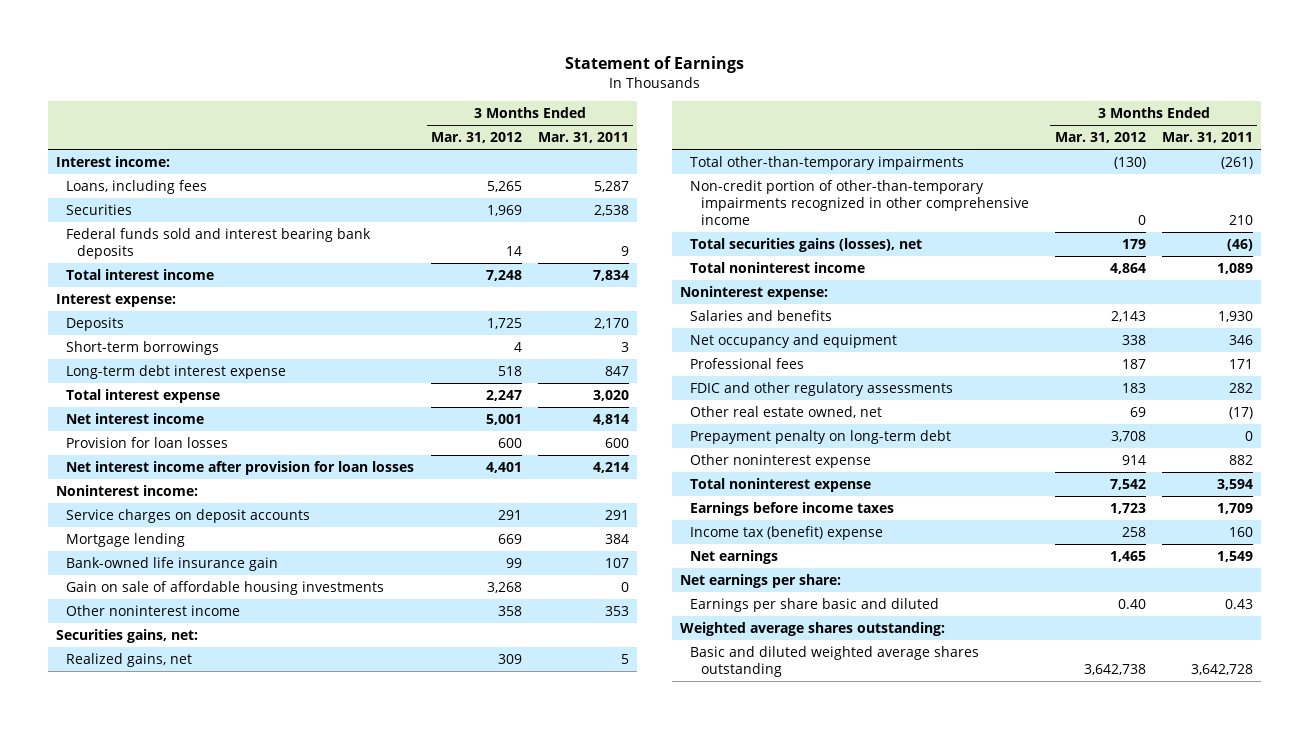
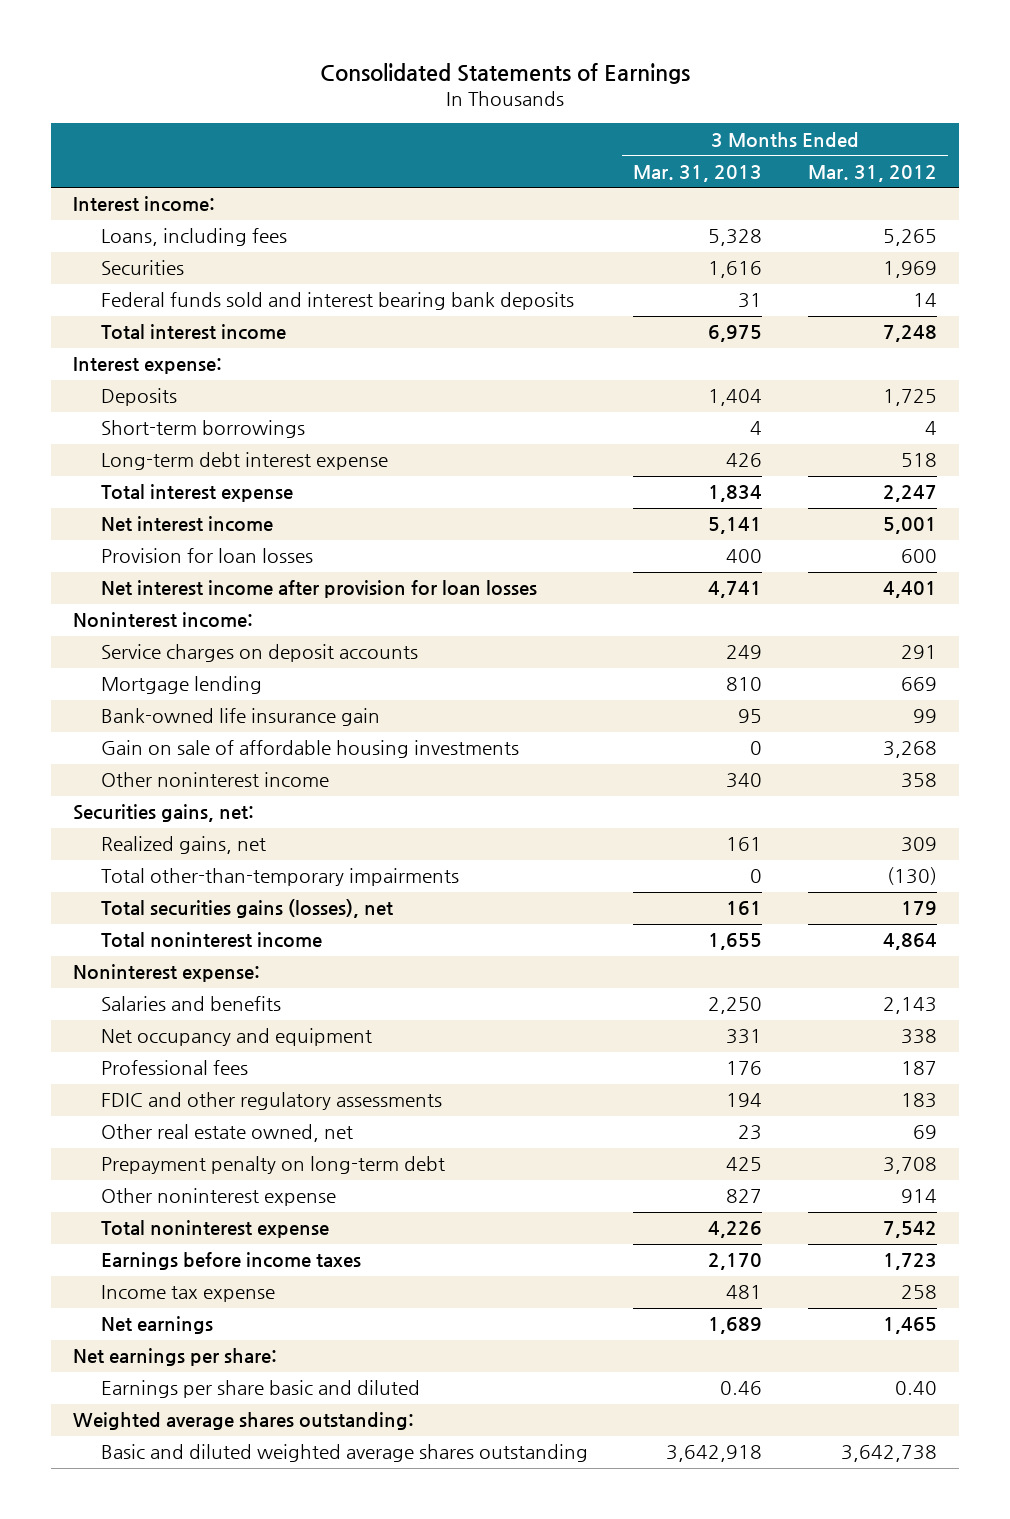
- Statement of Earnings
+ Consolidated Statements of Earnings
- | 3 Months Ended Mar. 31, 2012 | 3 Months Ended Mar. 31, 2011
+ | 3 Months Ended Mar. 31, 2013 | 3 Months Ended Mar. 31, 2012
- Non-credit portion of other-than-temporary impairments recognized in other comprehensive income | 0 | 210
- Income tax (benefit) expense | 258 | 160
+ Income tax expense | 481 | 258

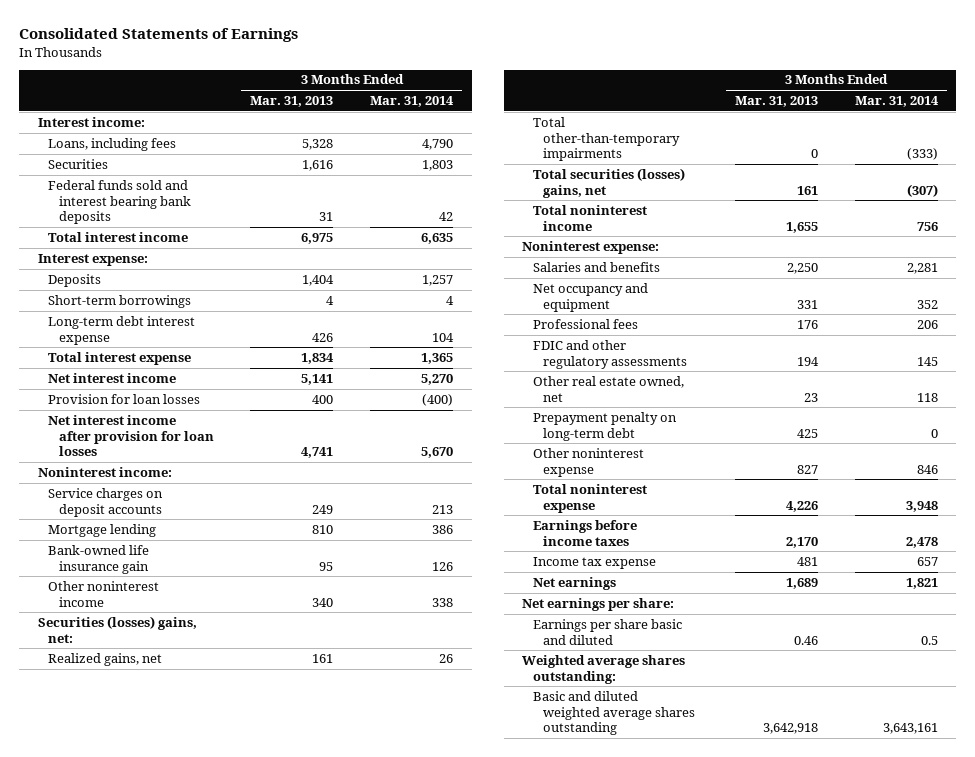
- | 3 Months Ended Mar. 31, 2013 | 3 Months Ended Mar. 31, 2012
+ | 3 Months Ended Mar. 31, 2013 | 3 Months Ended Mar. 31, 2014
- Gain on sale of affordable housing investments | 0 | 3,268
- Securities gains, net:
+ Securities (losses) gains, net:
- Total securities gains (losses), net | 161 | 179
+ Total securities (losses) gains, net | 161 | (307)

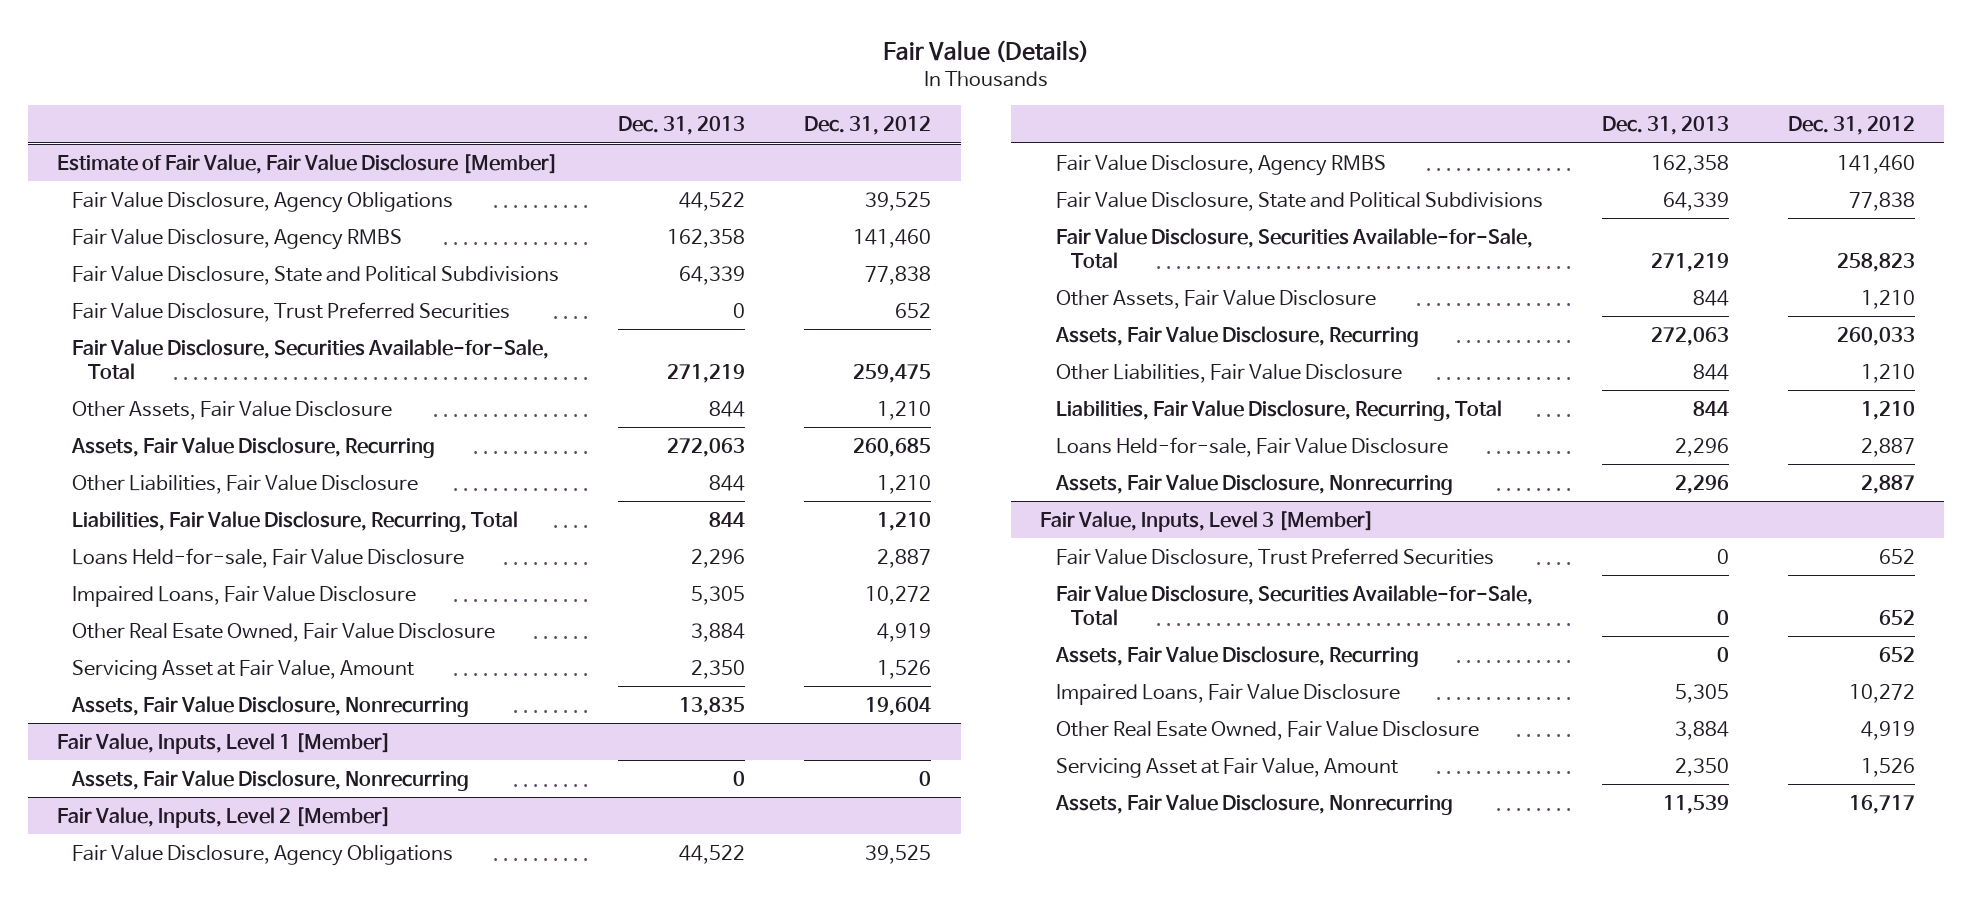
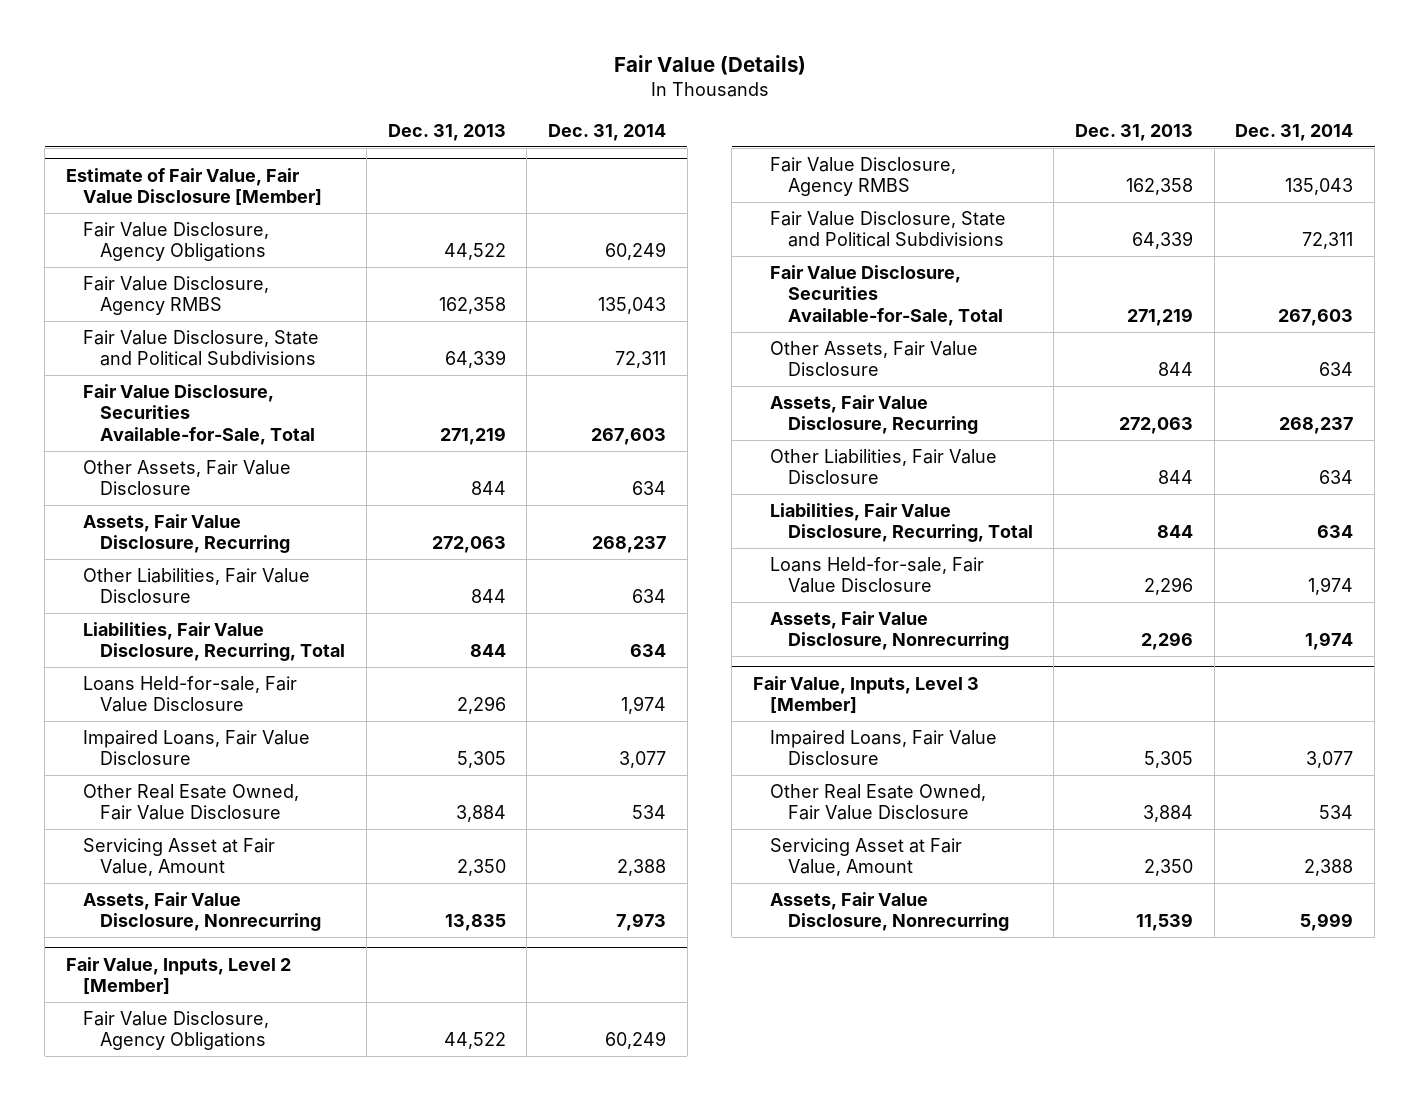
- | Dec. 31, 2013 | Dec. 31, 2012
+ | Dec. 31, 2013 | Dec. 31, 2014
@ Estimate of Fair Value, Fair Value Disclosure [Member]
- Fair Value Disclosure, Trust Preferred Securities | 0 | 652
- Fair Value, Inputs, Level 1 [Member]
- Assets, Fair Value Disclosure, Nonrecurring | 0 | 0
@ Fair Value, Inputs, Level 3 [Member]
- Fair Value Disclosure, Trust Preferred Securities | 0 | 652
- Fair Value Disclosure, Securities Available-for-Sale, Total | 0 | 652
- Assets, Fair Value Disclosure, Recurring | 0 | 652

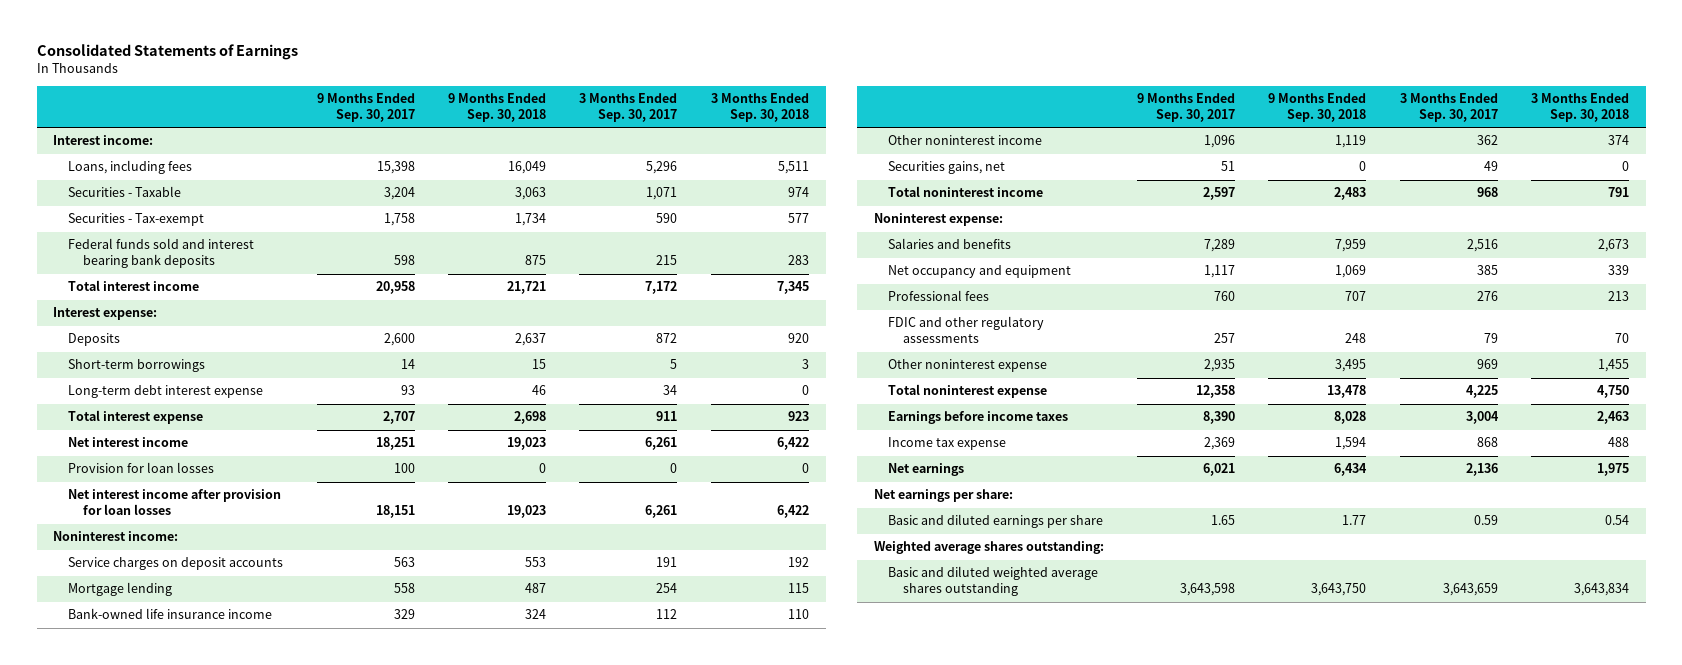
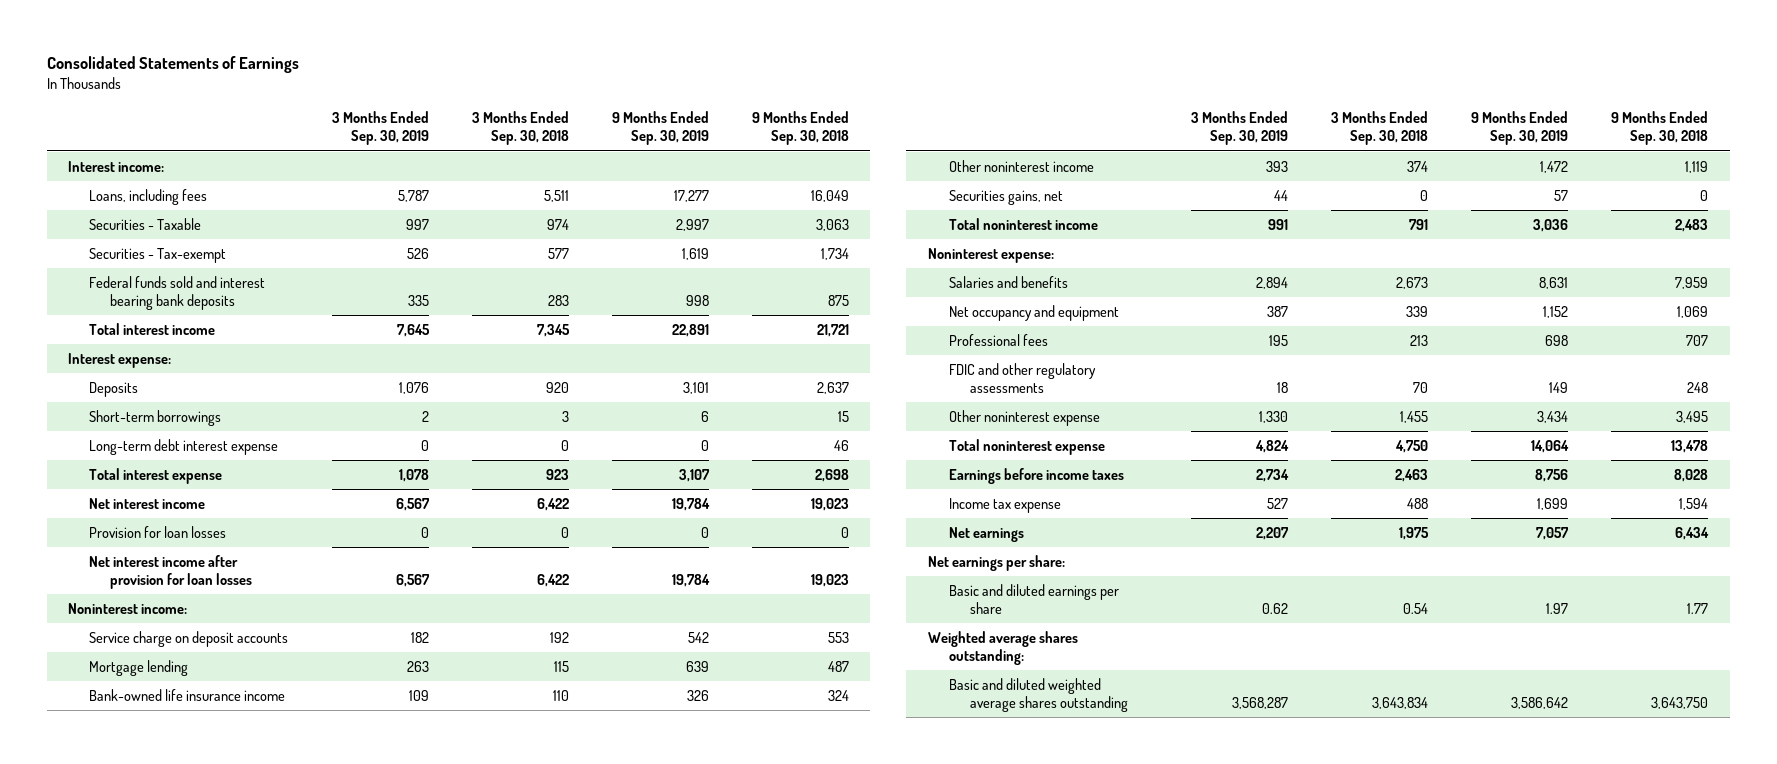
- | 9 Months Ended Sep. 30, 2017 | 9 Months Ended Sep. 30, 2018 | 3 Months Ended Sep. 30, 2017 | 3 Months Ended Sep. 30, 2018
+ | 3 Months Ended Sep. 30, 2019 | 3 Months Ended Sep. 30, 2018 | 9 Months Ended Sep. 30, 2019 | 9 Months Ended Sep. 30, 2018
- Service charges on deposit accounts | 563 | 553 | 191 | 192
+ Service charge on deposit accounts | 182 | 192 | 542 | 553

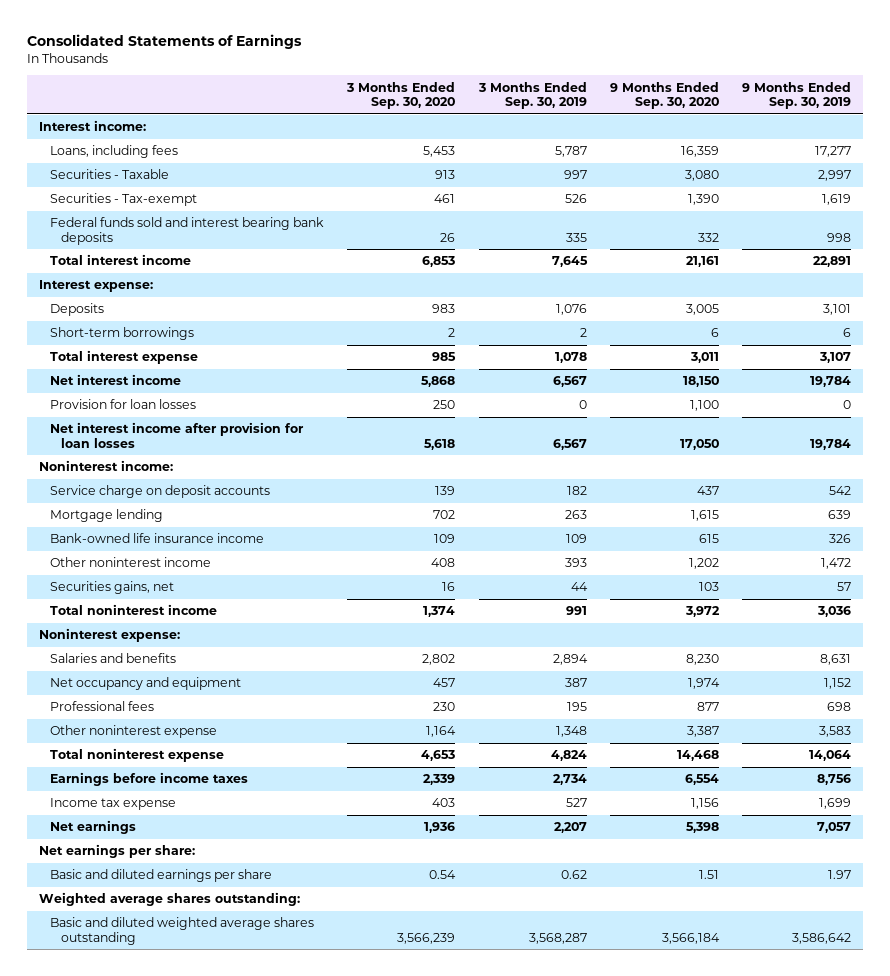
- | 3 Months Ended Sep. 30, 2019 | 3 Months Ended Sep. 30, 2018 | 9 Months Ended Sep. 30, 2019 | 9 Months Ended Sep. 30, 2018
+ | 3 Months Ended Sep. 30, 2020 | 3 Months Ended Sep. 30, 2019 | 9 Months Ended Sep. 30, 2020 | 9 Months Ended Sep. 30, 2019
- Long-term debt interest expense | 0 | 0 | 0 | 46
- FDIC and other regulatory assessments | 18 | 70 | 149 | 248
- Other noninterest expense | 1,330 | 1,455 | 3,434 | 3,495
+ Other noninterest expense | 1,164 | 1,348 | 3,387 | 3,583

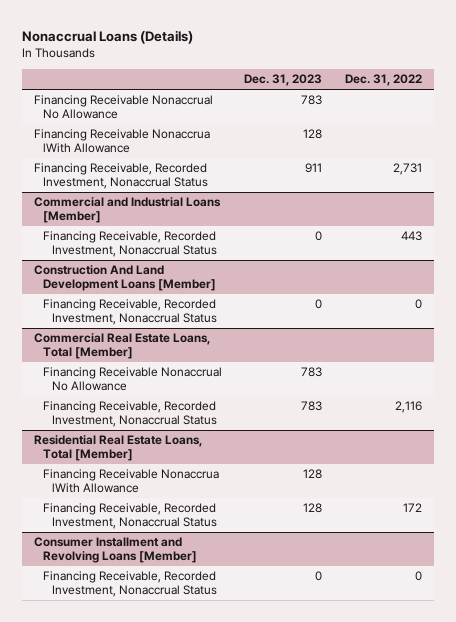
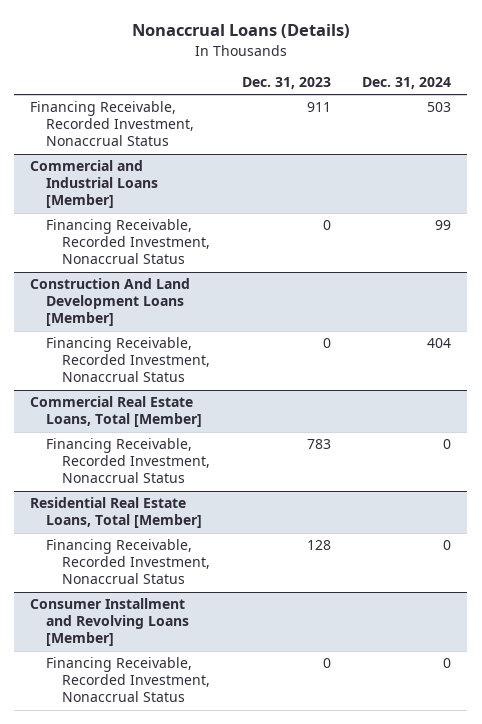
- | Dec. 31, 2023 | Dec. 31, 2022
+ | Dec. 31, 2023 | Dec. 31, 2024
- Financing Receivable Nonaccrual No Allowance | 783 |
- Financing Receivable Nonaccrua lWith Allowance | 128 |
@ Commercial Real Estate Loans, Total [Member]
- Financing Receivable Nonaccrual No Allowance | 783 |
@ Residential Real Estate Loans, Total [Member]
- Financing Receivable Nonaccrua lWith Allowance | 128 |

